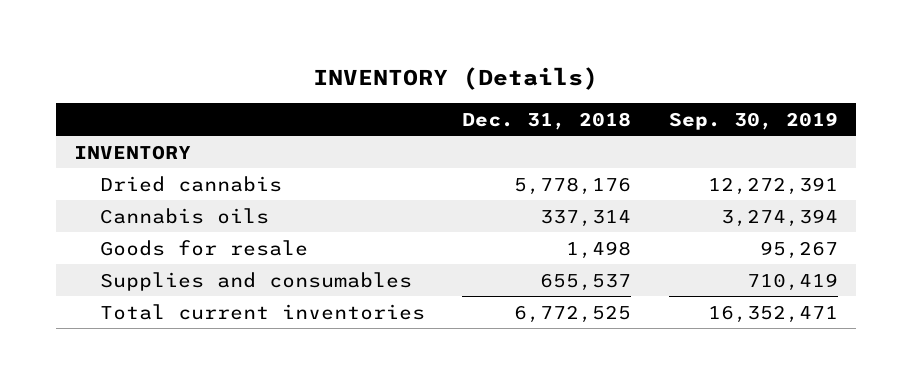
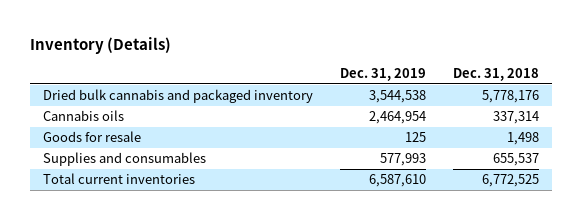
- INVENTORY (Details)
+ Inventory (Details)
- | Dec. 31, 2018 | Sep. 30, 2019
+ | Dec. 31, 2019 | Dec. 31, 2018
- INVENTORY
- Dried cannabis | 5,778,176 | 12,272,391
+ Dried bulk cannabis and packaged inventory | 3,544,538 | 5,778,176

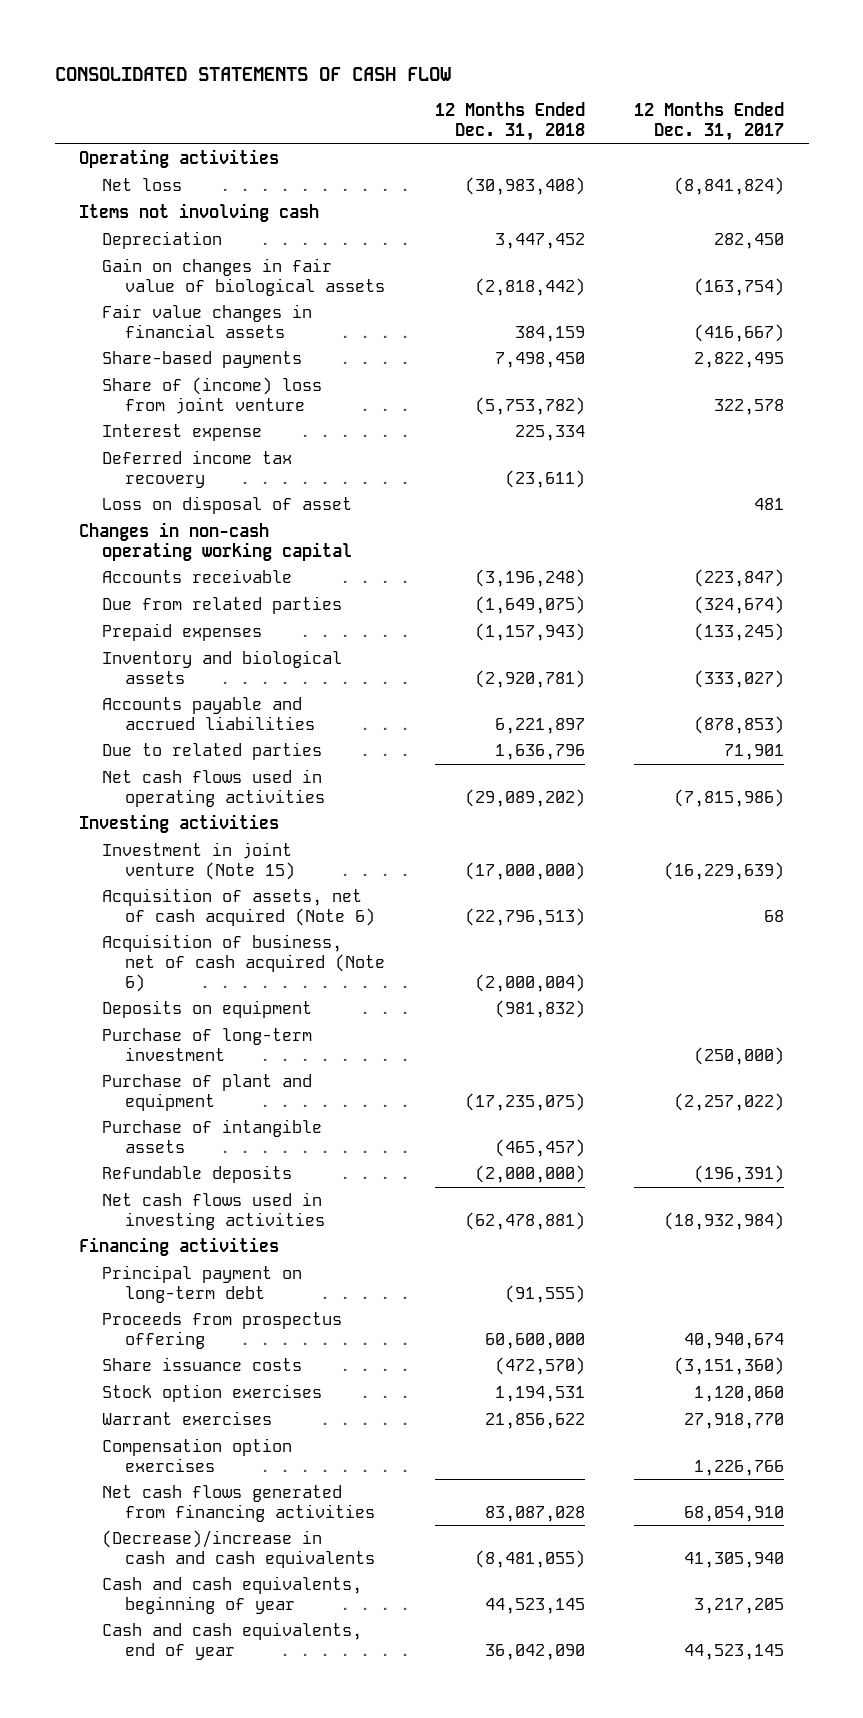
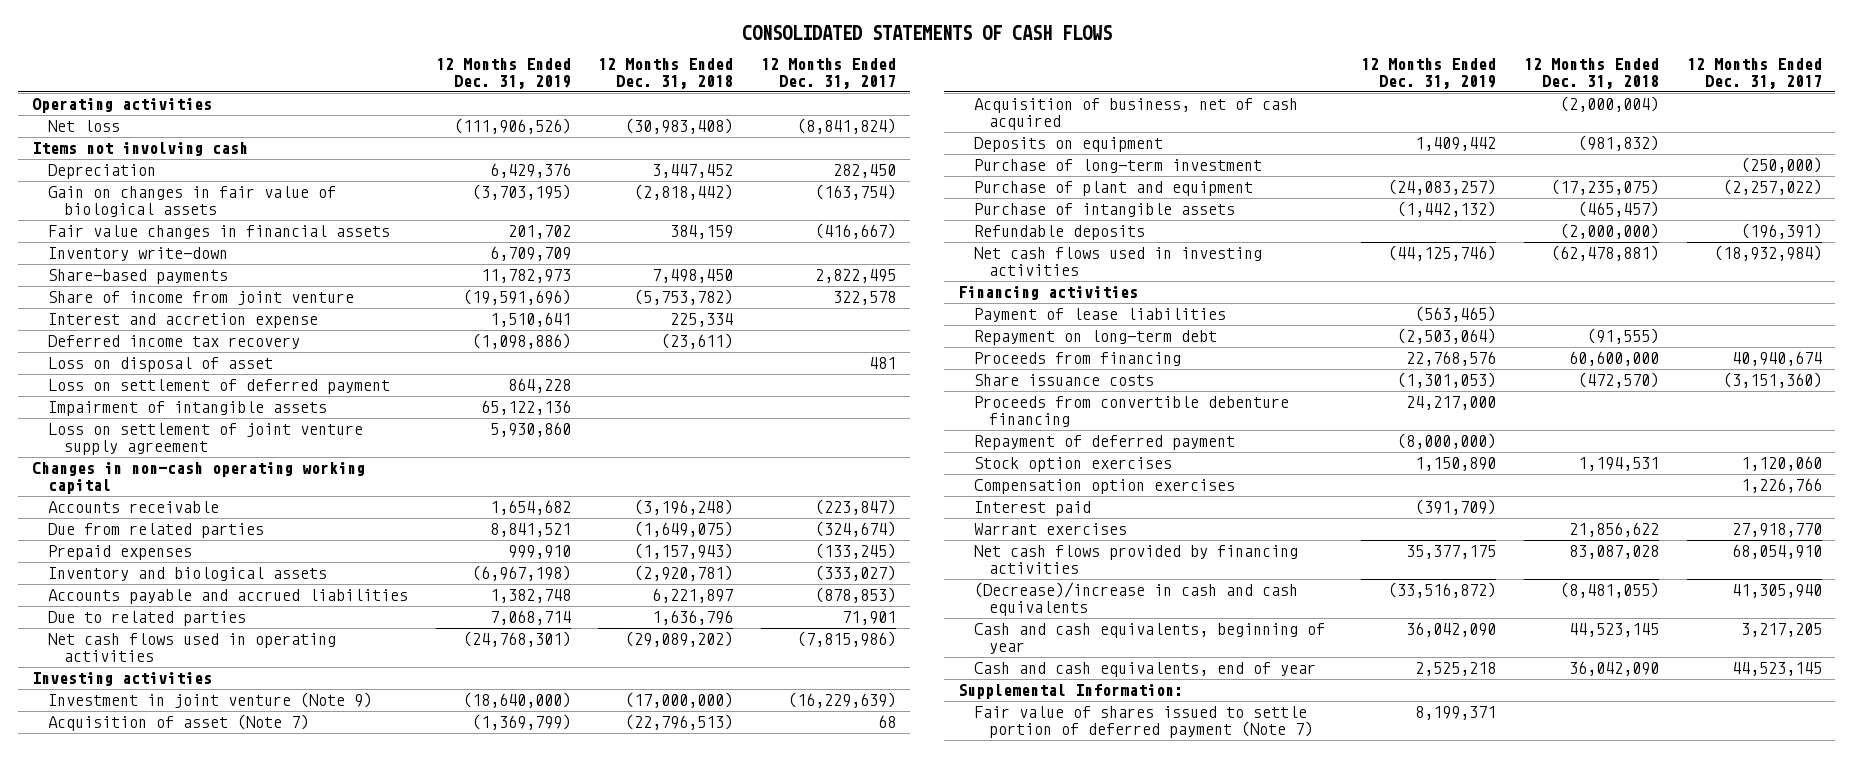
- CONSOLIDATED STATEMENTS OF CASH FLOW
+ CONSOLIDATED STATEMENTS OF CASH FLOWS
- | 12 Months Ended Dec. 31, 2018 | 12 Months Ended Dec. 31, 2017
+ | 12 Months Ended Dec. 31, 2019 | 12 Months Ended Dec. 31, 2018 | 12 Months Ended Dec. 31, 2017
+ Inventory write-down | 6,709,709 | |
- Share of (income) loss from joint venture | (5,753,782) | 322,578
- Interest expense | 225,334 |
+ Share of income from joint venture | (19,591,696) | (5,753,782) | 322,578
+ Interest and accretion expense | 1,510,641 | 225,334 |
+ Loss on settlement of deferred payment | 864,228 | |
+ Impairment of intangible assets | 65,122,136 | |
+ Loss on settlement of joint venture supply agreement | 5,930,860 | |
- Investment in joint venture (Note 15) | (17,000,000) | (16,229,639)
- Acquisition of assets, net of cash acquired (Note 6) | (22,796,513) | 68
- Acquisition of business, net of cash acquired (Note 6) | (2,000,004) |
+ Investment in joint venture (Note 9) | (18,640,000) | (17,000,000) | (16,229,639)
+ Acquisition of asset (Note 7) | (1,369,799) | (22,796,513) | 68
+ Acquisition of business, net of cash acquired | | (2,000,004) |
- Principal payment on long-term debt | (91,555) |
- Proceeds from prospectus offering | 60,600,000 | 40,940,674
+ Payment of lease liabilities | (563,465) | |
+ Repayment on long-term debt | (2,503,064) | (91,555) |
+ Proceeds from financing | 22,768,576 | 60,600,000 | 40,940,674
+ Proceeds from convertible debenture financing | 24,217,000 | |
+ Repayment of deferred payment | (8,000,000) | |
- Net cash flows generated from financing activities | 83,087,028 | 68,054,910
+ Interest paid | (391,709) | |
moved down: Warrant exercises | | 21,856,622 | 27,918,770
+ Net cash flows provided by financing activities | 35,377,175 | 83,087,028 | 68,054,910
+ Supplemental Information:
+ Fair value of shares issued to settle portion of deferred payment (Note 7) | 8,199,371 | |

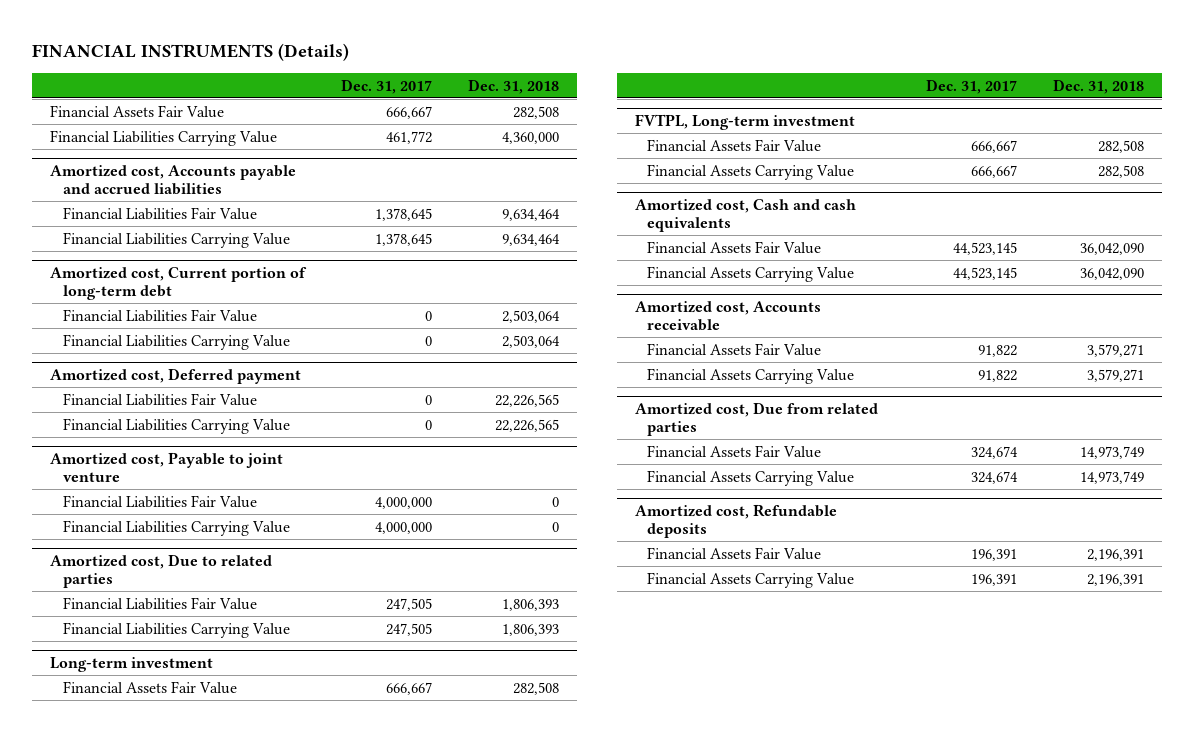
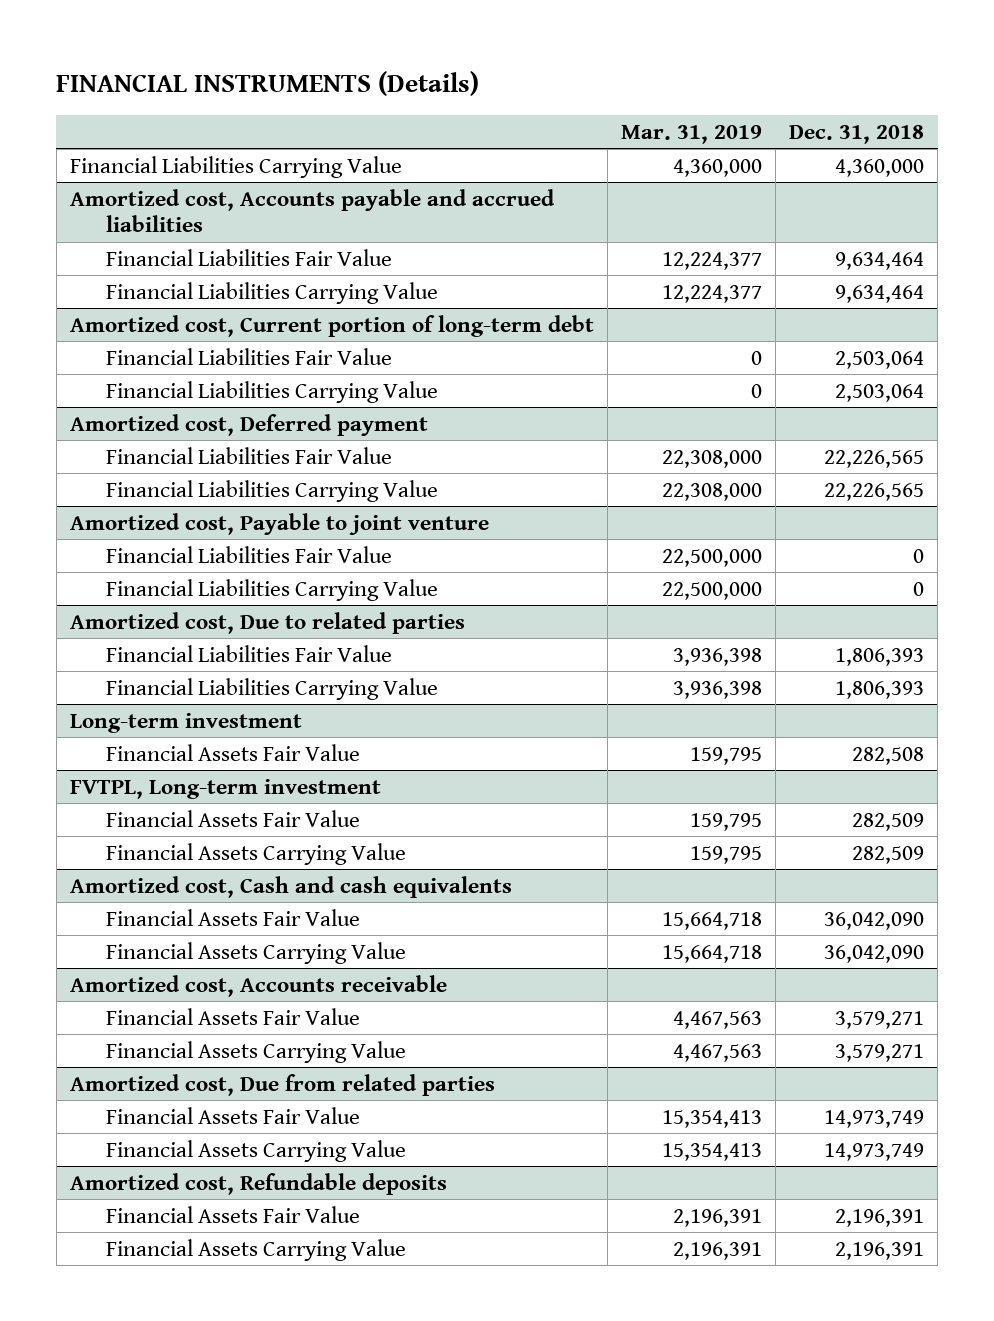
- | Dec. 31, 2017 | Dec. 31, 2018
+ | Mar. 31, 2019 | Dec. 31, 2018
- Financial Assets Fair Value | 666,667 | 282,508
@ FVTPL, Long-term investment
- Financial Assets Fair Value | 666,667 | 282,508
- Financial Assets Carrying Value | 666,667 | 282,508
+ Financial Assets Fair Value | 159,795 | 282,509
+ Financial Assets Carrying Value | 159,795 | 282,509

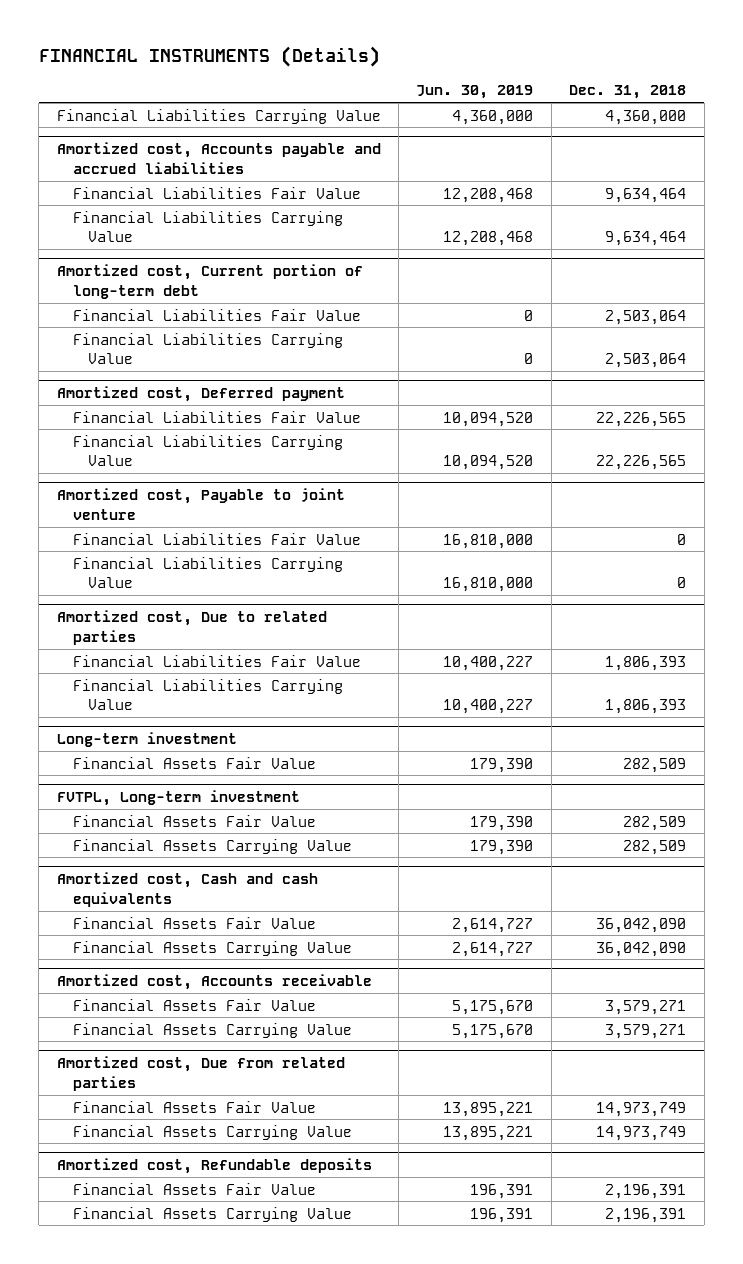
- | Mar. 31, 2019 | Dec. 31, 2018
+ | Jun. 30, 2019 | Dec. 31, 2018
@ Long-term investment
- Financial Assets Fair Value | 159,795 | 282,508
+ Financial Assets Fair Value | 179,390 | 282,509

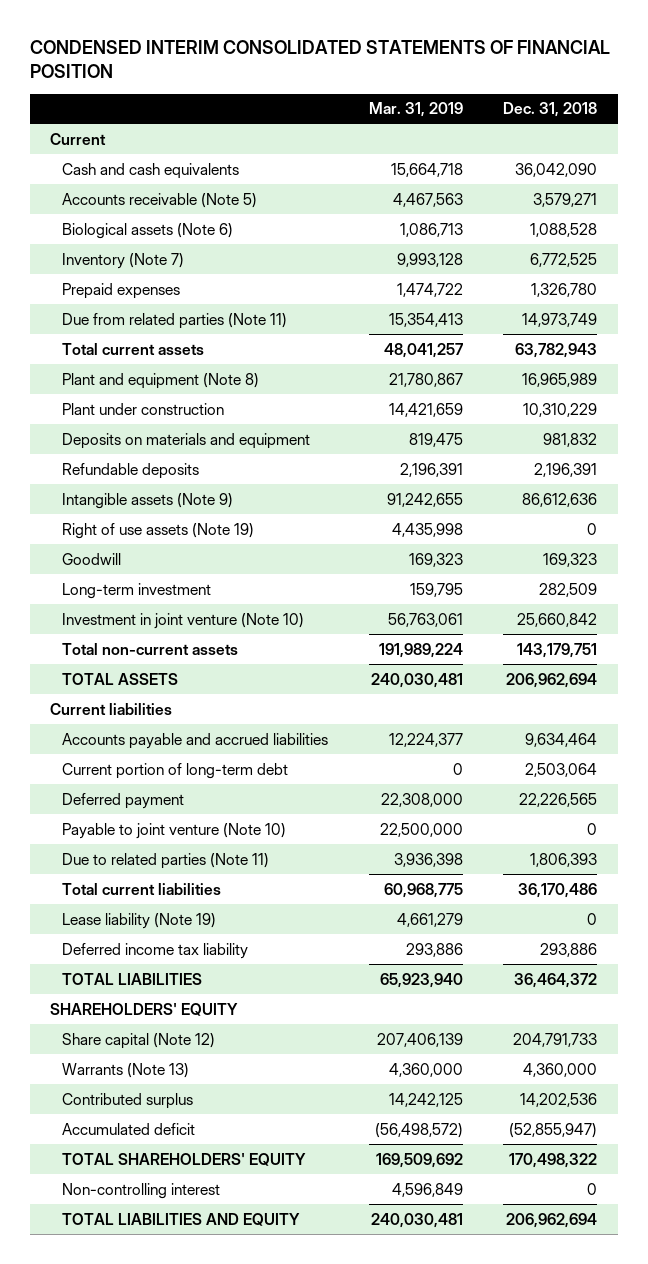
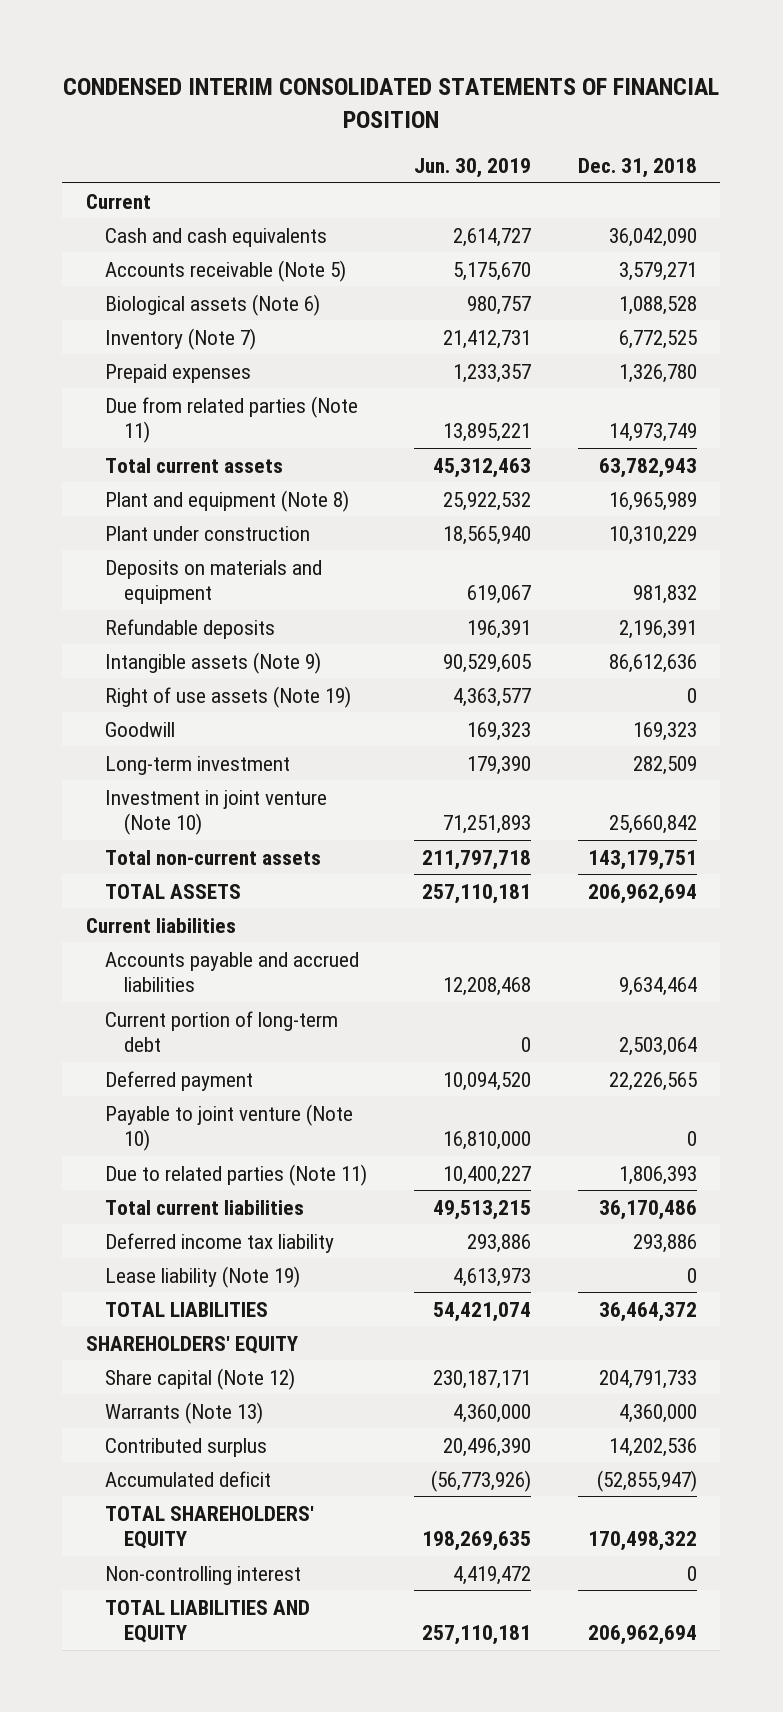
- | Mar. 31, 2019 | Dec. 31, 2018
+ | Jun. 30, 2019 | Dec. 31, 2018
moved down: Lease liability (Note 19) | 4,613,973 | 0

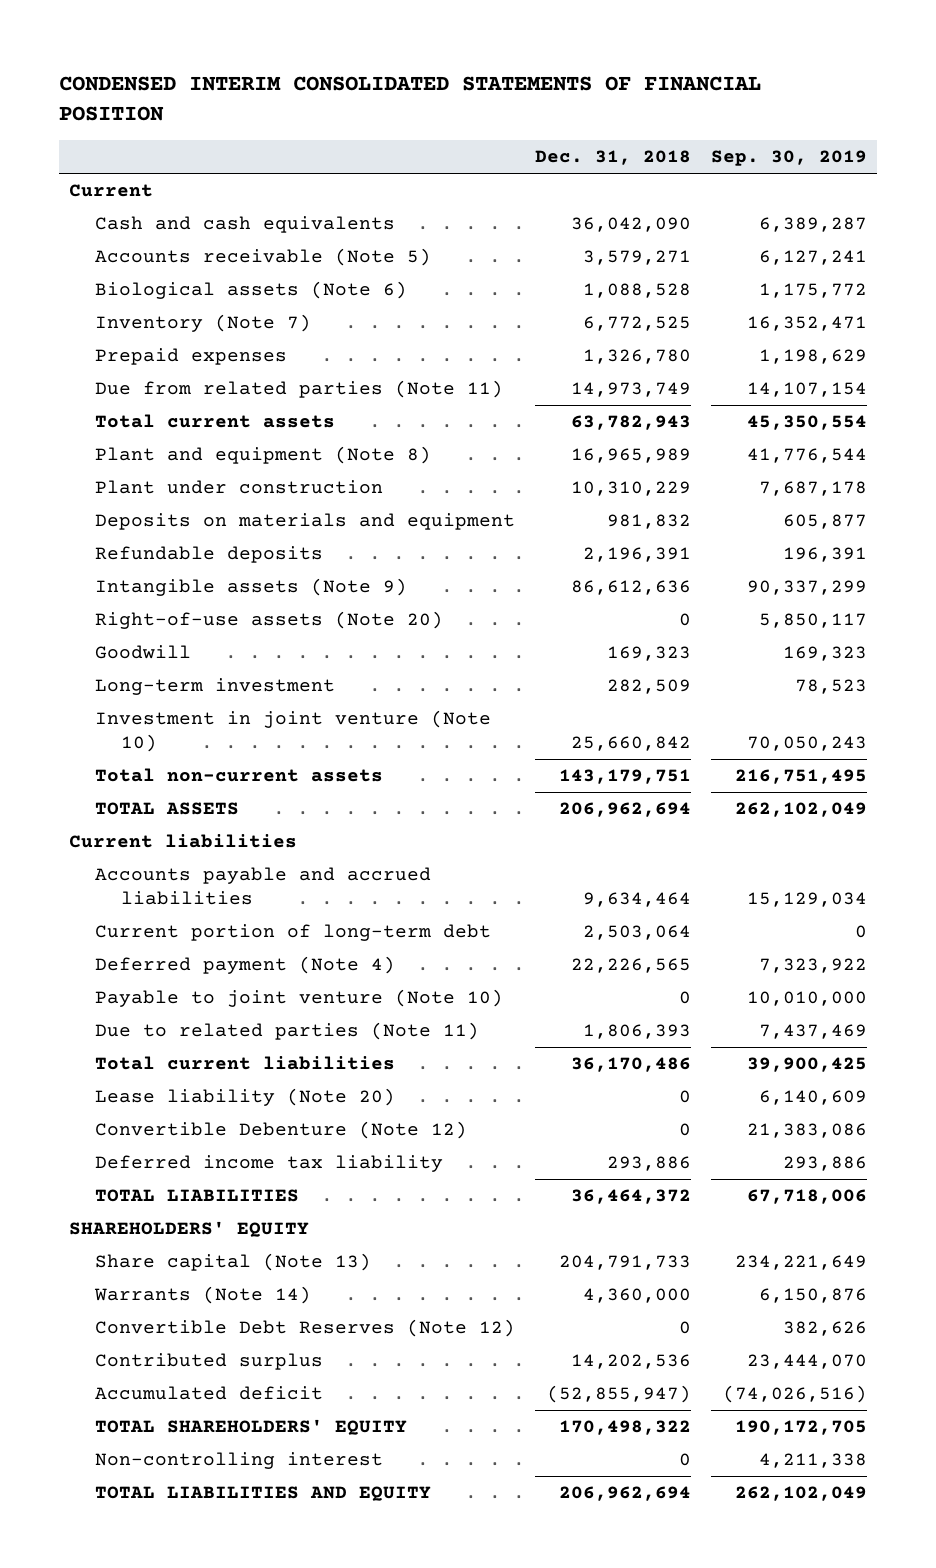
- | Jun. 30, 2019 | Dec. 31, 2018
+ | Dec. 31, 2018 | Sep. 30, 2019
- Right of use assets (Note 19) | 4,363,577 | 0
+ Right-of-use assets (Note 20) | 0 | 5,850,117
- Deferred payment | 10,094,520 | 22,226,565
+ Deferred payment (Note 4) | 22,226,565 | 7,323,922
+ Lease liability (Note 20) | 0 | 6,140,609
+ Convertible Debenture (Note 12) | 0 | 21,383,086
- Lease liability (Note 19) | 4,613,973 | 0
- Share capital (Note 12) | 230,187,171 | 204,791,733
- Warrants (Note 13) | 4,360,000 | 4,360,000
+ Share capital (Note 13) | 204,791,733 | 234,221,649
+ Warrants (Note 14) | 4,360,000 | 6,150,876
+ Convertible Debt Reserves (Note 12) | 0 | 382,626

